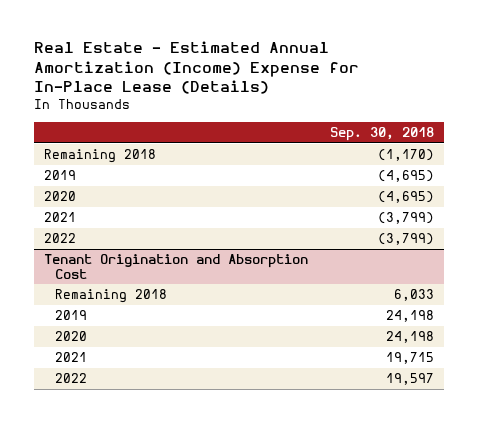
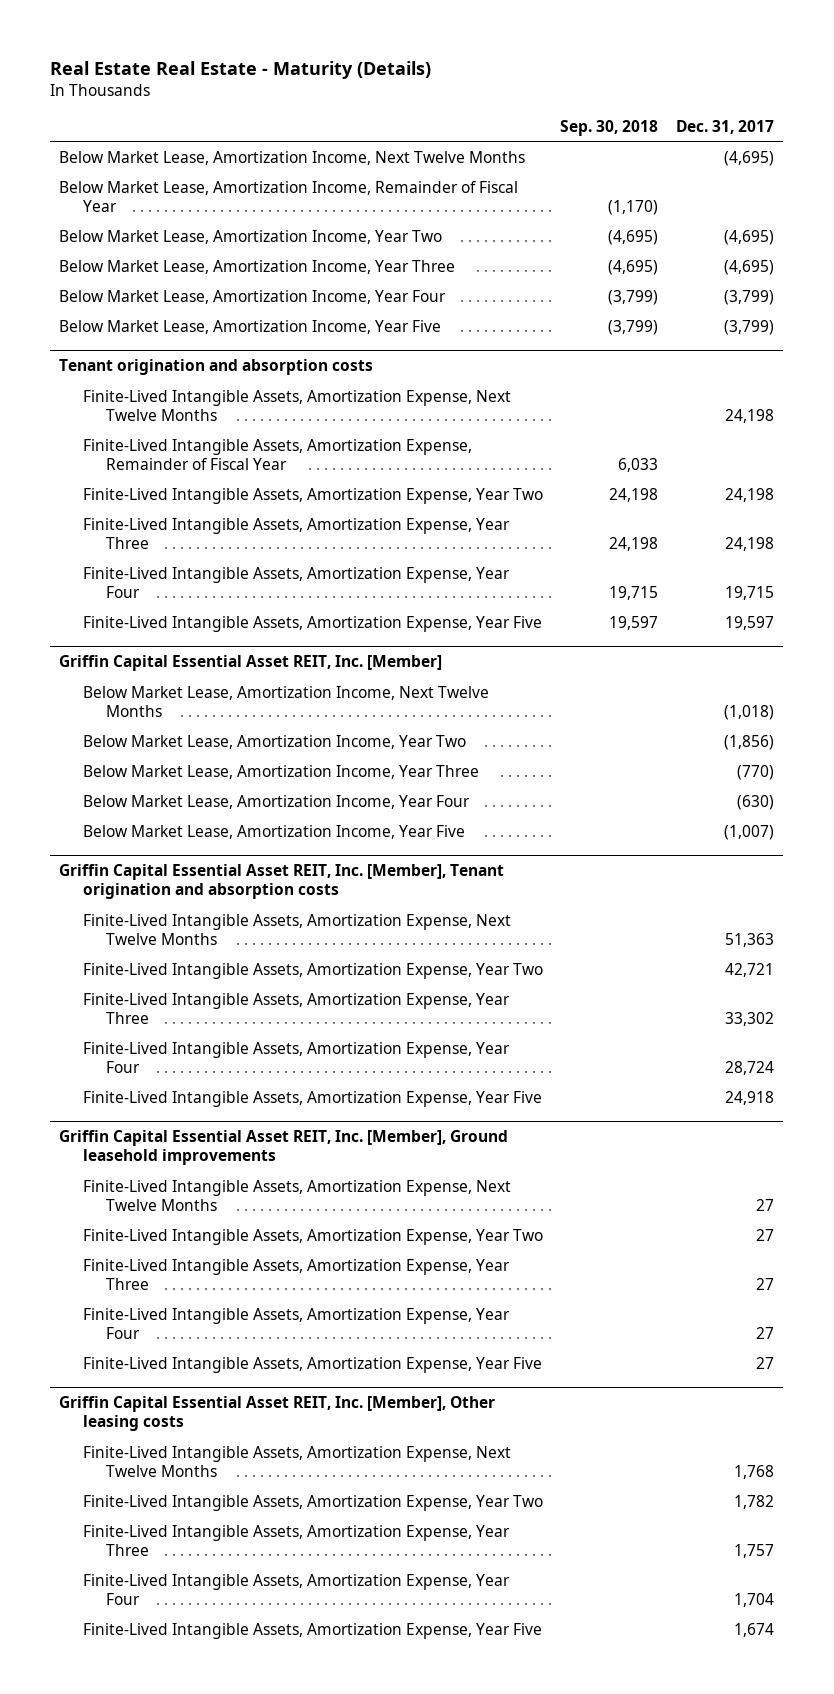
- Real Estate - Estimated Annual Amortization (Income) Expense for In-Place Lease (Details)
+ Real Estate Real Estate - Maturity (Details)
- | Sep. 30, 2018
+ | Sep. 30, 2018 | Dec. 31, 2017
- Remaining 2018 | (1,170)
- 2019 | (4,695)
- 2020 | (4,695)
- 2021 | (3,799)
- 2022 | (3,799)
- Tenant Origination and Absorption Cost
- Remaining 2018 | 6,033
- 2019 | 24,198
- 2020 | 24,198
- 2021 | 19,715
- 2022 | 19,597
+ Below Market Lease, Amortization Income, Next Twelve Months | | (4,695)
+ Below Market Lease, Amortization Income, Remainder of Fiscal Year | (1,170) |
+ Below Market Lease, Amortization Income, Year Two | (4,695) | (4,695)
+ Below Market Lease, Amortization Income, Year Three | (4,695) | (4,695)
+ Below Market Lease, Amortization Income, Year Four | (3,799) | (3,799)
+ Below Market Lease, Amortization Income, Year Five | (3,799) | (3,799)
+ Tenant origination and absorption costs
+ Finite-Lived Intangible Assets, Amortization Expense, Next Twelve Months | | 24,198
+ Finite-Lived Intangible Assets, Amortization Expense, Remainder of Fiscal Year | 6,033 |
+ Finite-Lived Intangible Assets, Amortization Expense, Year Two | 24,198 | 24,198
+ Finite-Lived Intangible Assets, Amortization Expense, Year Three | 24,198 | 24,198
+ Finite-Lived Intangible Assets, Amortization Expense, Year Four | 19,715 | 19,715
+ Finite-Lived Intangible Assets, Amortization Expense, Year Five | 19,597 | 19,597
+ Griffin Capital Essential Asset REIT, Inc. [Member]
+ Below Market Lease, Amortization Income, Next Twelve Months | | (1,018)
+ Below Market Lease, Amortization Income, Year Two | | (1,856)
+ Below Market Lease, Amortization Income, Year Three | | (770)
+ Below Market Lease, Amortization Income, Year Four | | (630)
+ Below Market Lease, Amortization Income, Year Five | | (1,007)
+ Griffin Capital Essential Asset REIT, Inc. [Member], Tenant origination and absorption costs
+ Finite-Lived Intangible Assets, Amortization Expense, Next Twelve Months | | 51,363
+ Finite-Lived Intangible Assets, Amortization Expense, Year Two | | 42,721
+ Finite-Lived Intangible Assets, Amortization Expense, Year Three | | 33,302
+ Finite-Lived Intangible Assets, Amortization Expense, Year Four | | 28,724
+ Finite-Lived Intangible Assets, Amortization Expense, Year Five | | 24,918
+ Griffin Capital Essential Asset REIT, Inc. [Member], Ground leasehold improvements
+ Finite-Lived Intangible Assets, Amortization Expense, Next Twelve Months | | 27
+ Finite-Lived Intangible Assets, Amortization Expense, Year Two | | 27
+ Finite-Lived Intangible Assets, Amortization Expense, Year Three | | 27
+ Finite-Lived Intangible Assets, Amortization Expense, Year Four | | 27
+ Finite-Lived Intangible Assets, Amortization Expense, Year Five | | 27
+ Griffin Capital Essential Asset REIT, Inc. [Member], Other leasing costs
+ Finite-Lived Intangible Assets, Amortization Expense, Next Twelve Months | | 1,768
+ Finite-Lived Intangible Assets, Amortization Expense, Year Two | | 1,782
+ Finite-Lived Intangible Assets, Amortization Expense, Year Three | | 1,757
+ Finite-Lived Intangible Assets, Amortization Expense, Year Four | | 1,704
+ Finite-Lived Intangible Assets, Amortization Expense, Year Five | | 1,674

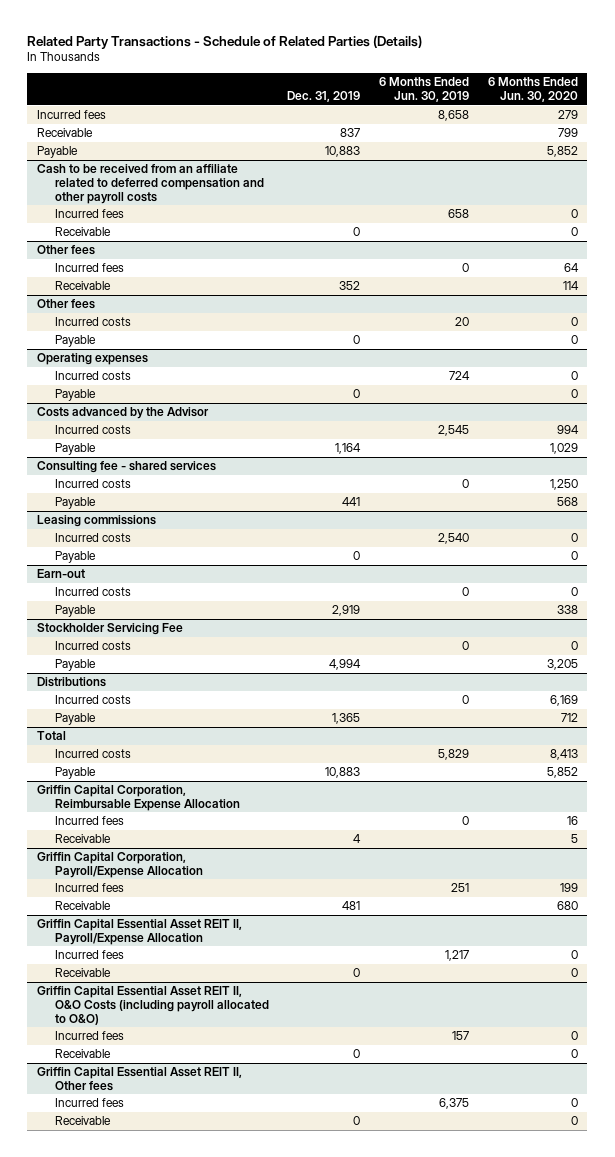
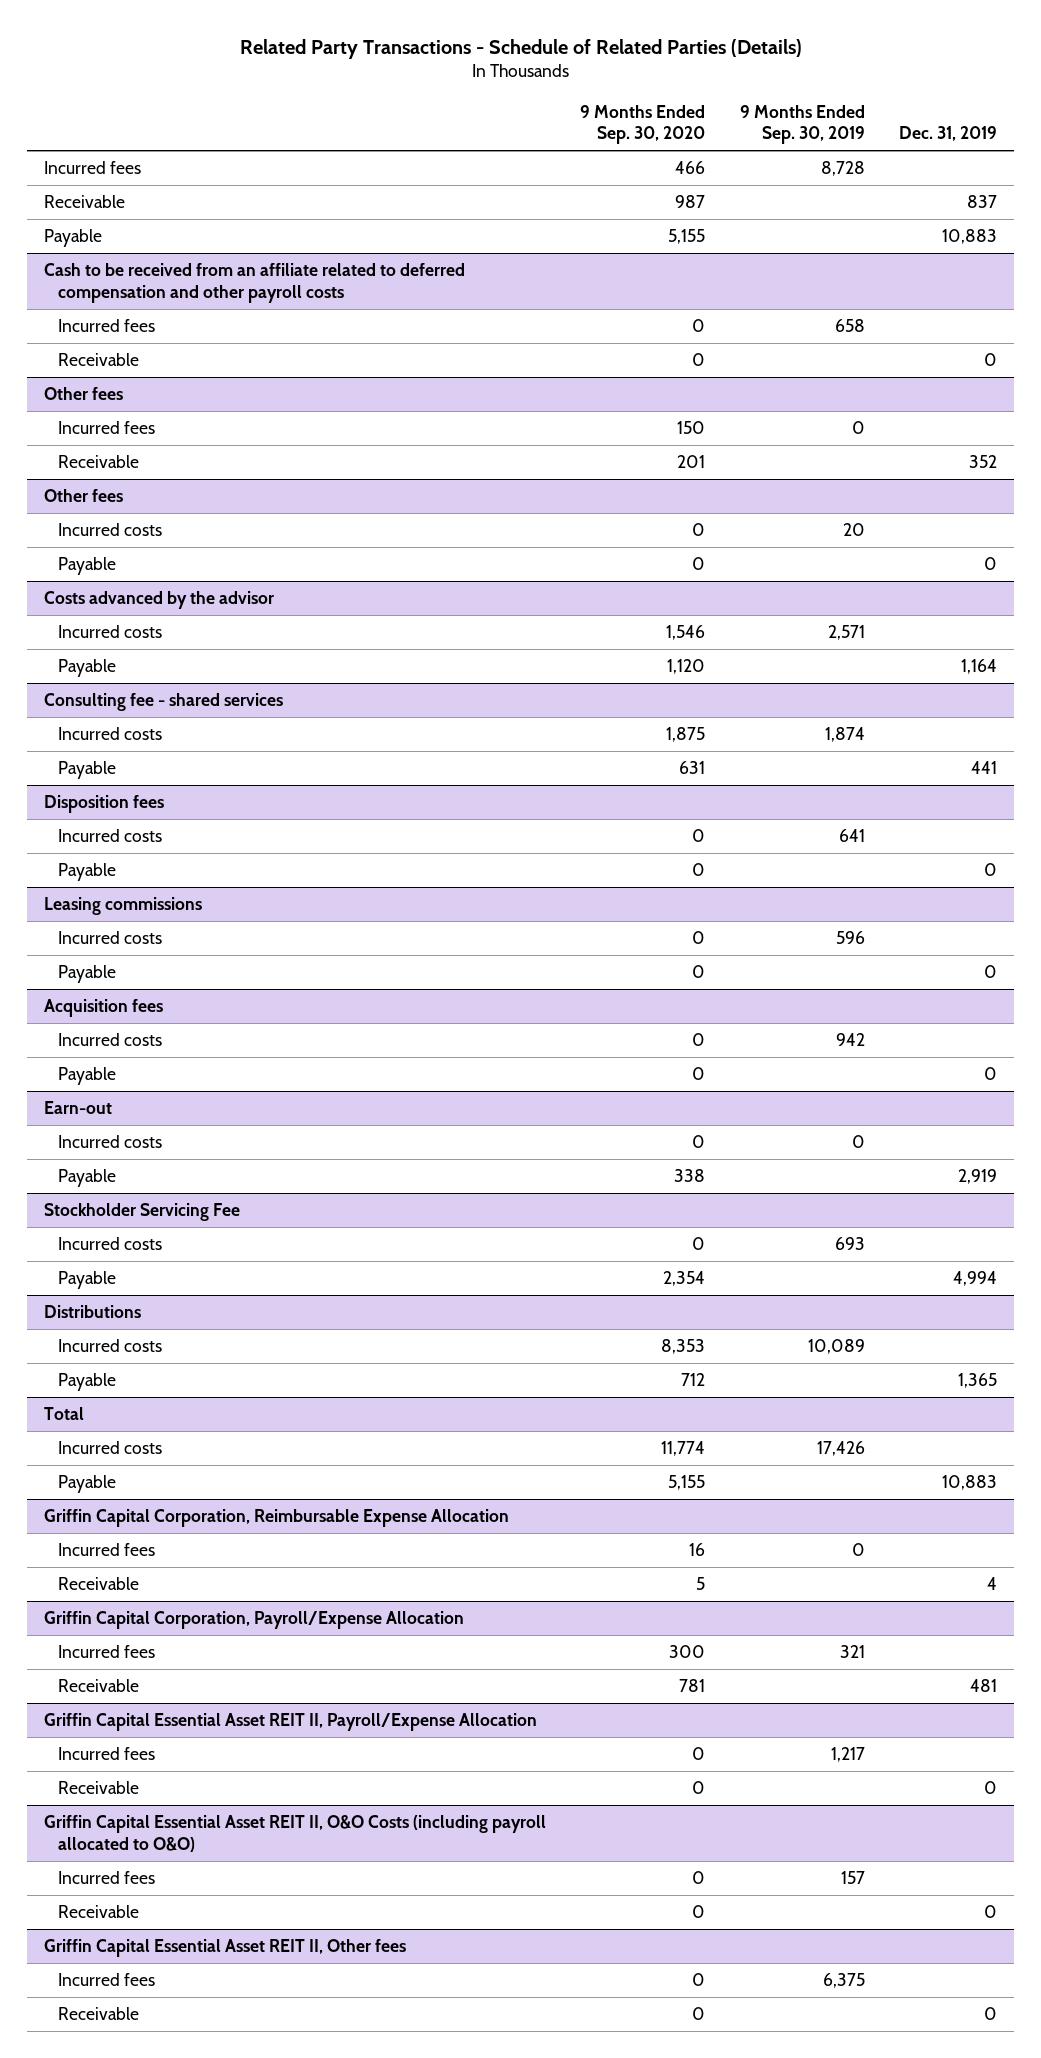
- | Dec. 31, 2019 | 6 Months Ended Jun. 30, 2019 | 6 Months Ended Jun. 30, 2020
+ | 9 Months Ended Sep. 30, 2020 | 9 Months Ended Sep. 30, 2019 | Dec. 31, 2019
- Operating expenses
- Incurred costs | | 724 | 0
- Payable | 0 | | 0
- Costs advanced by the Advisor
+ Costs advanced by the advisor
+ Disposition fees
+ Incurred costs | 0 | 641 |
+ Payable | 0 | | 0
+ Acquisition fees
+ Incurred costs | 0 | 942 |
+ Payable | 0 | | 0

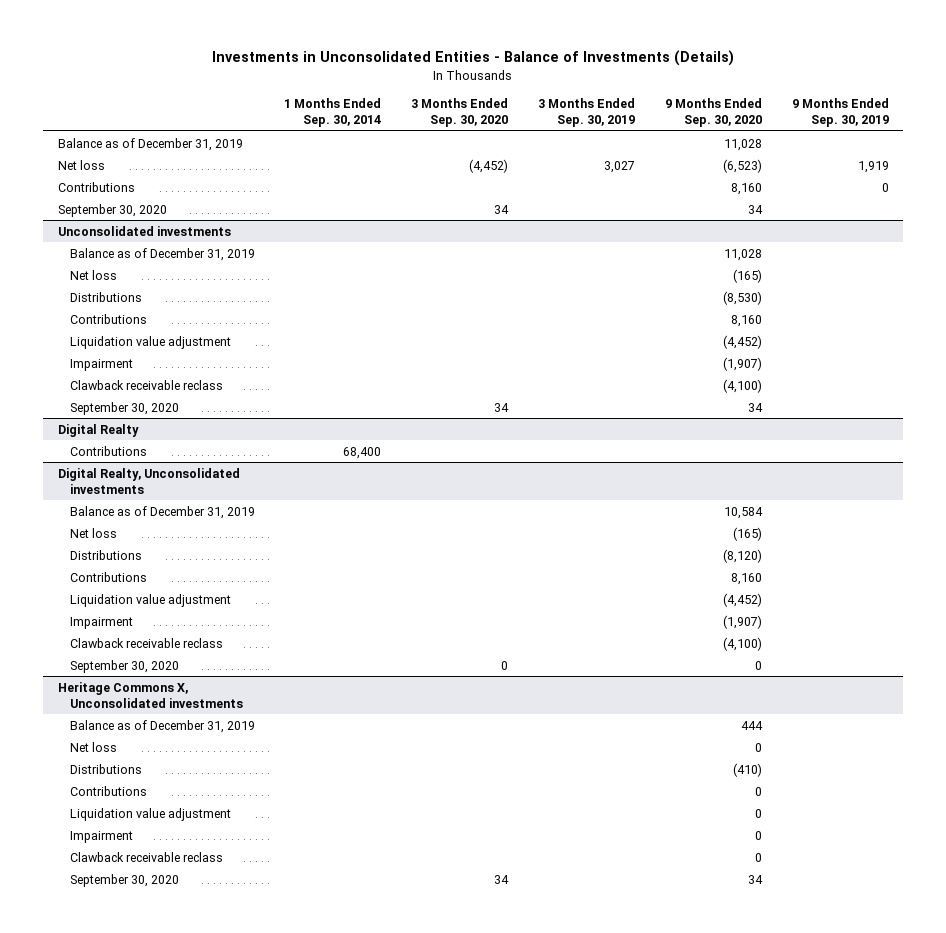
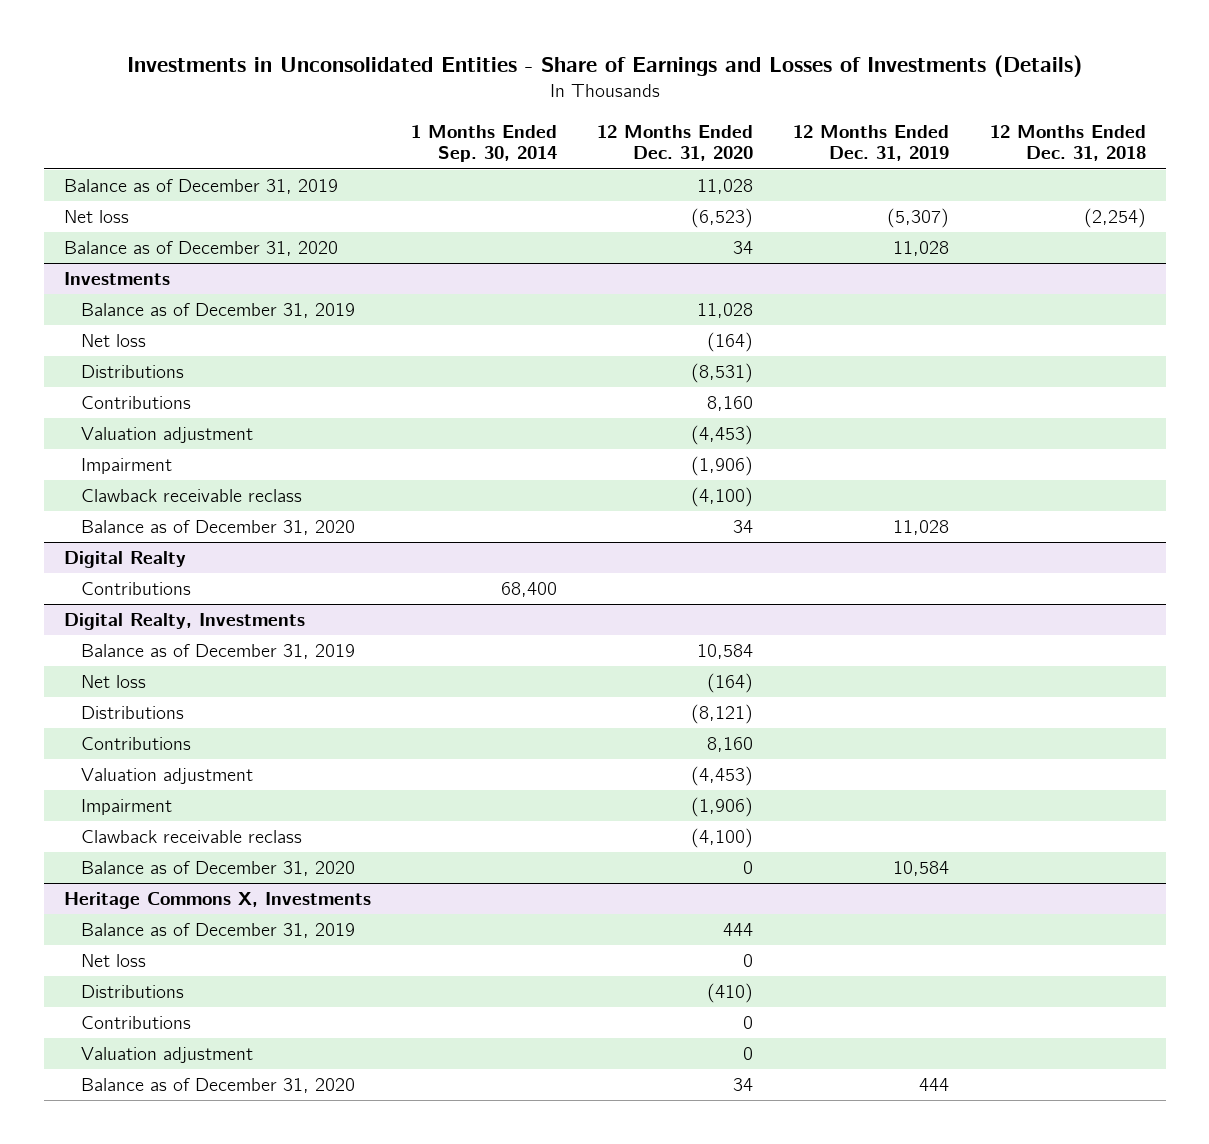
- Investments in Unconsolidated Entities - Balance of Investments (Details)
+ Investments in Unconsolidated Entities - Share of Earnings and Losses of Investments (Details)
- | 1 Months Ended Sep. 30, 2014 | 3 Months Ended Sep. 30, 2020 | 3 Months Ended Sep. 30, 2019 | 9 Months Ended Sep. 30, 2020 | 9 Months Ended Sep. 30, 2019
+ | 1 Months Ended Sep. 30, 2014 | 12 Months Ended Dec. 31, 2020 | 12 Months Ended Dec. 31, 2019 | 12 Months Ended Dec. 31, 2018
- Contributions | | | | 8,160 | 0
- September 30, 2020 | | 34 | | 34 |
- Unconsolidated investments
+ Balance as of December 31, 2020 | | 34 | 11,028 |
+ Investments
- Liquidation value adjustment | | | | (4,452) |
+ Valuation adjustment | | (4,453) | |
- September 30, 2020 | | 34 | | 34 |
+ Balance as of December 31, 2020 | | 34 | 11,028 |
- Digital Realty, Unconsolidated investments
+ Digital Realty, Investments
- Liquidation value adjustment | | | | (4,452) |
+ Valuation adjustment | | (4,453) | |
- September 30, 2020 | | 0 | | 0 |
- Heritage Commons X, Unconsolidated investments
+ Balance as of December 31, 2020 | | 0 | 10,584 |
+ Heritage Commons X, Investments
- Liquidation value adjustment | | | | 0 |
- Impairment | | | | 0 |
- Clawback receivable reclass | | | | 0 |
- September 30, 2020 | | 34 | | 34 |
+ Valuation adjustment | | 0 | |
+ Balance as of December 31, 2020 | | 34 | 444 |

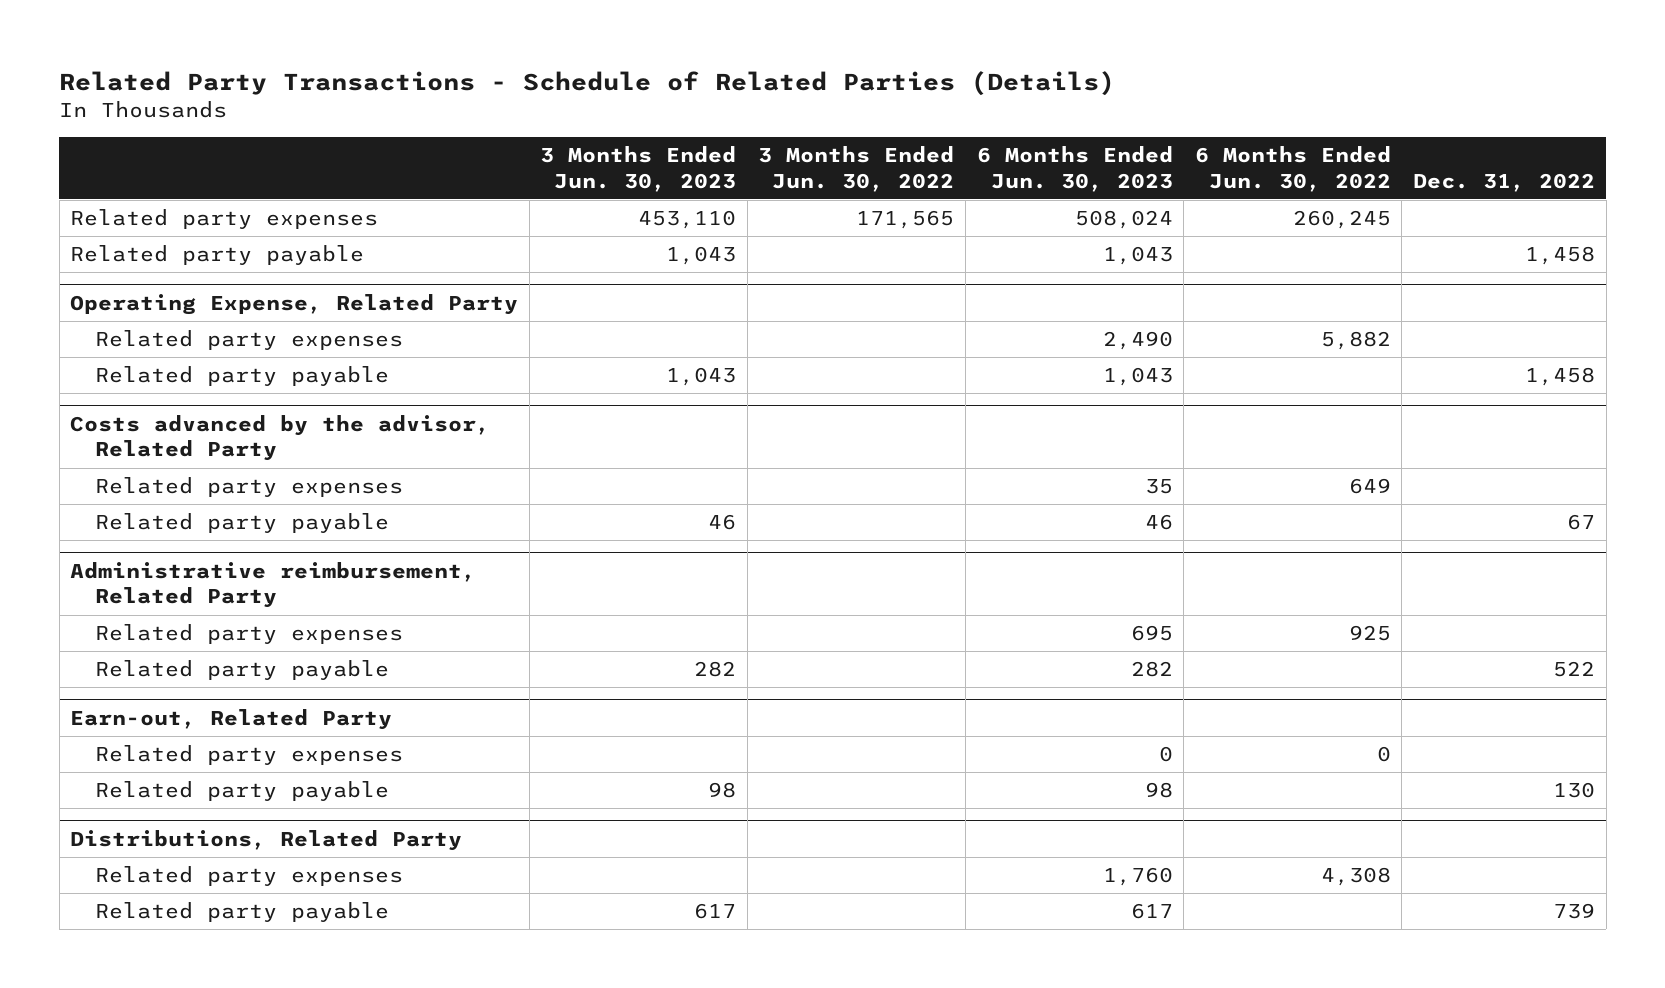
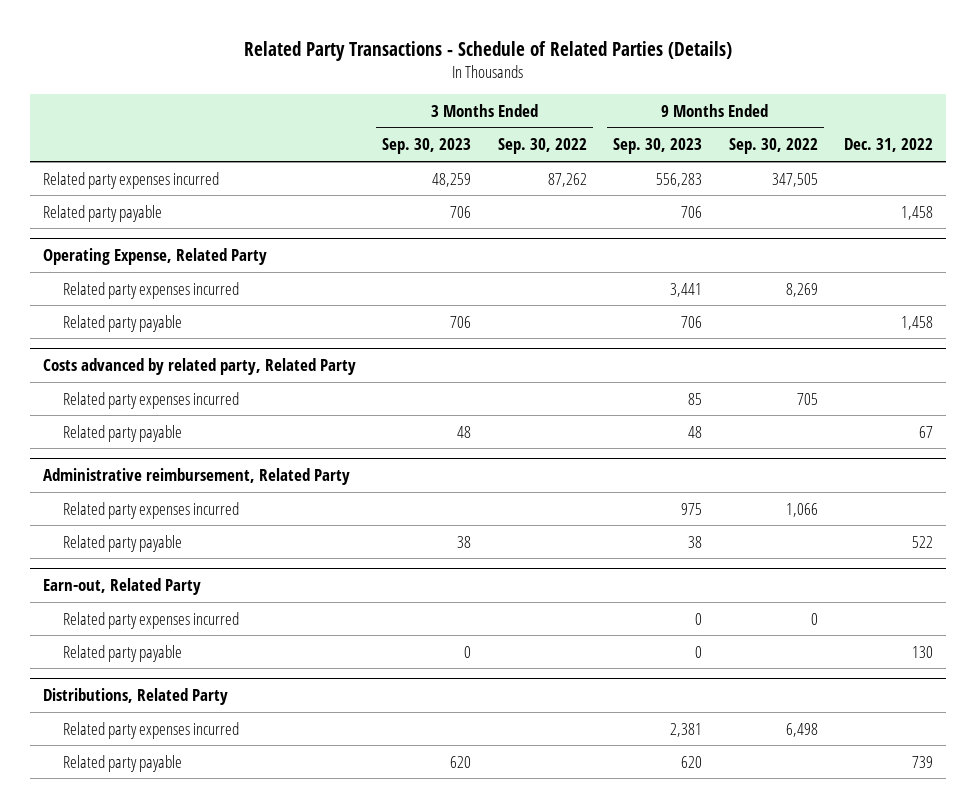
- | 3 Months Ended Jun. 30, 2023 | 3 Months Ended Jun. 30, 2022 | 6 Months Ended Jun. 30, 2023 | 6 Months Ended Jun. 30, 2022 | Dec. 31, 2022
+ | 3 Months Ended Sep. 30, 2023 | 3 Months Ended Sep. 30, 2022 | 9 Months Ended Sep. 30, 2023 | 9 Months Ended Sep. 30, 2022 | Dec. 31, 2022
- Related party expenses | 453,110 | 171,565 | 508,024 | 260,245 |
+ Related party expenses incurred | 48,259 | 87,262 | 556,283 | 347,505 |
@ Operating Expense, Related Party
- Related party expenses | | | 2,490 | 5,882 |
+ Related party expenses incurred | | | 3,441 | 8,269 |
- Costs advanced by the advisor, Related Party
- Related party expenses | | | 35 | 649 |
+ Costs advanced by related party, Related Party
+ Related party expenses incurred | | | 85 | 705 |
@ Administrative reimbursement, Related Party
- Related party expenses | | | 695 | 925 |
+ Related party expenses incurred | | | 975 | 1,066 |
@ Earn-out, Related Party
- Related party expenses | | | 0 | 0 |
+ Related party expenses incurred | | | 0 | 0 |
@ Distributions, Related Party
- Related party expenses | | | 1,760 | 4,308 |
+ Related party expenses incurred | | | 2,381 | 6,498 |

